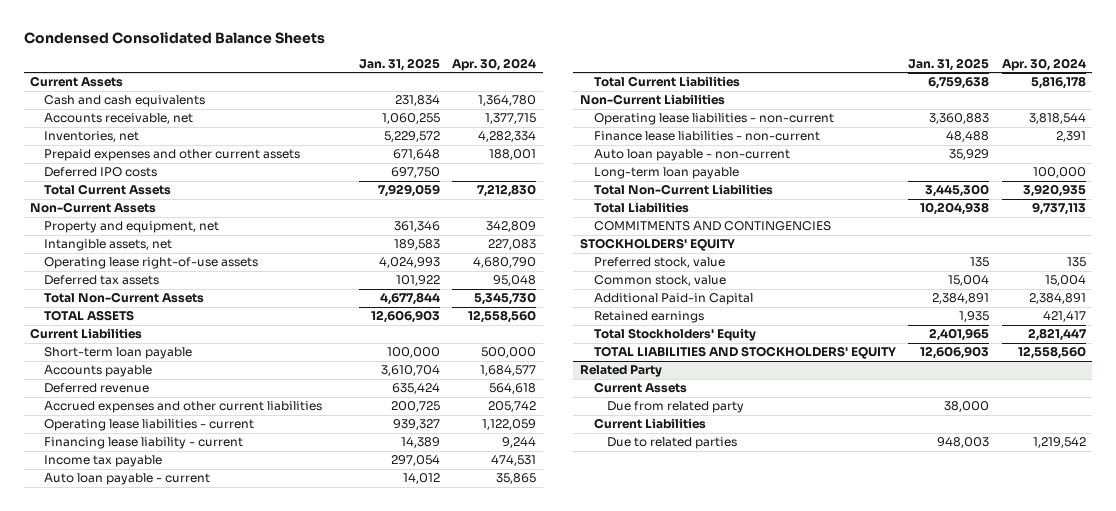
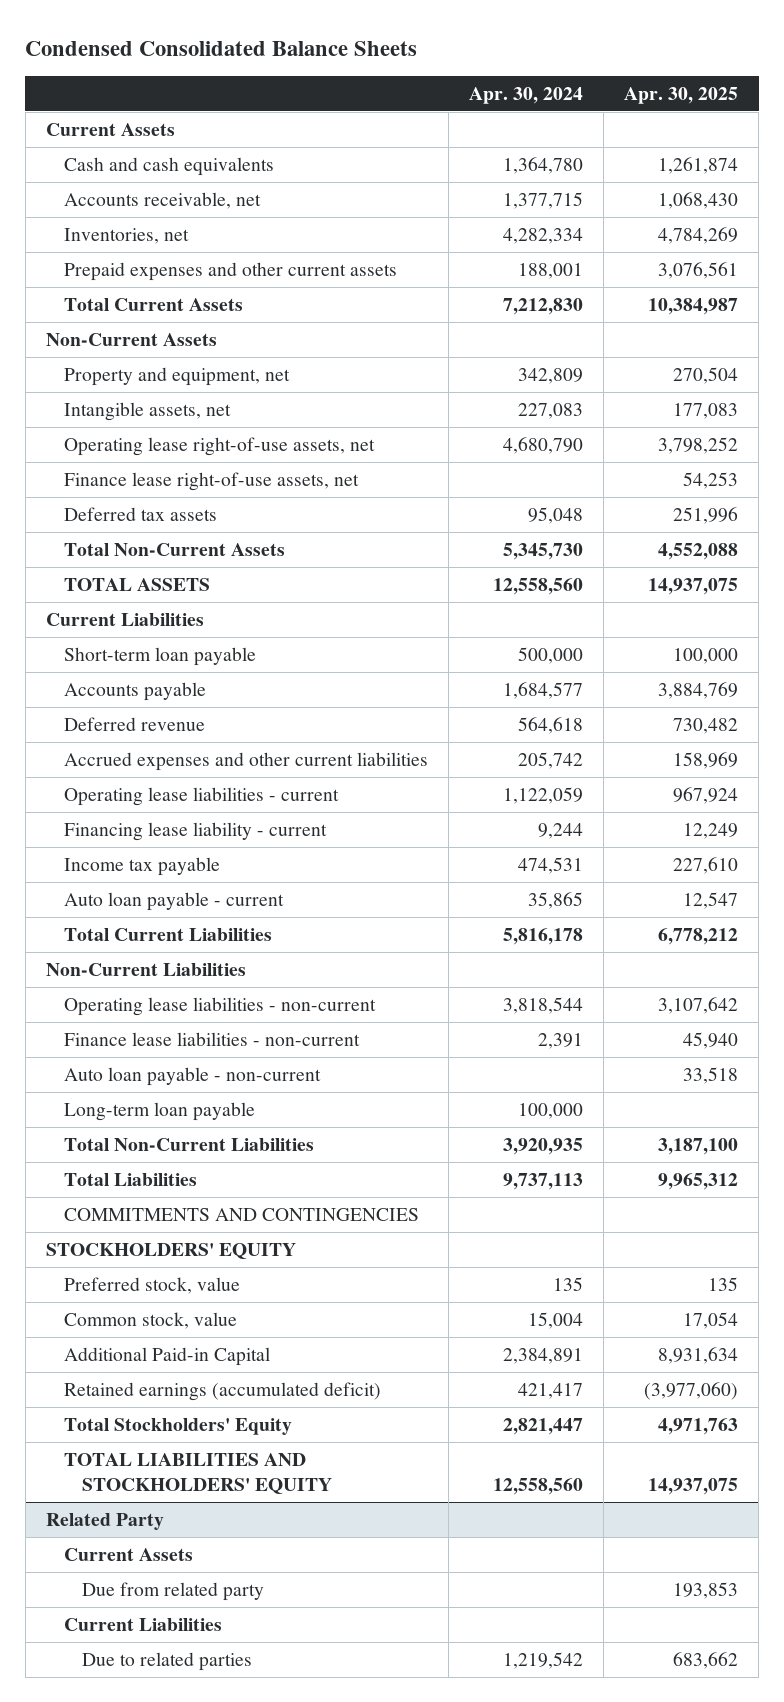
- | Jan. 31, 2025 | Apr. 30, 2024
+ | Apr. 30, 2024 | Apr. 30, 2025
- Deferred IPO costs | 697,750 |
- Operating lease right-of-use assets | 4,024,993 | 4,680,790
+ Operating lease right-of-use assets, net | 4,680,790 | 3,798,252
+ Finance lease right-of-use assets, net | | 54,253
- Retained earnings | 1,935 | 421,417
+ Retained earnings (accumulated deficit) | 421,417 | (3,977,060)

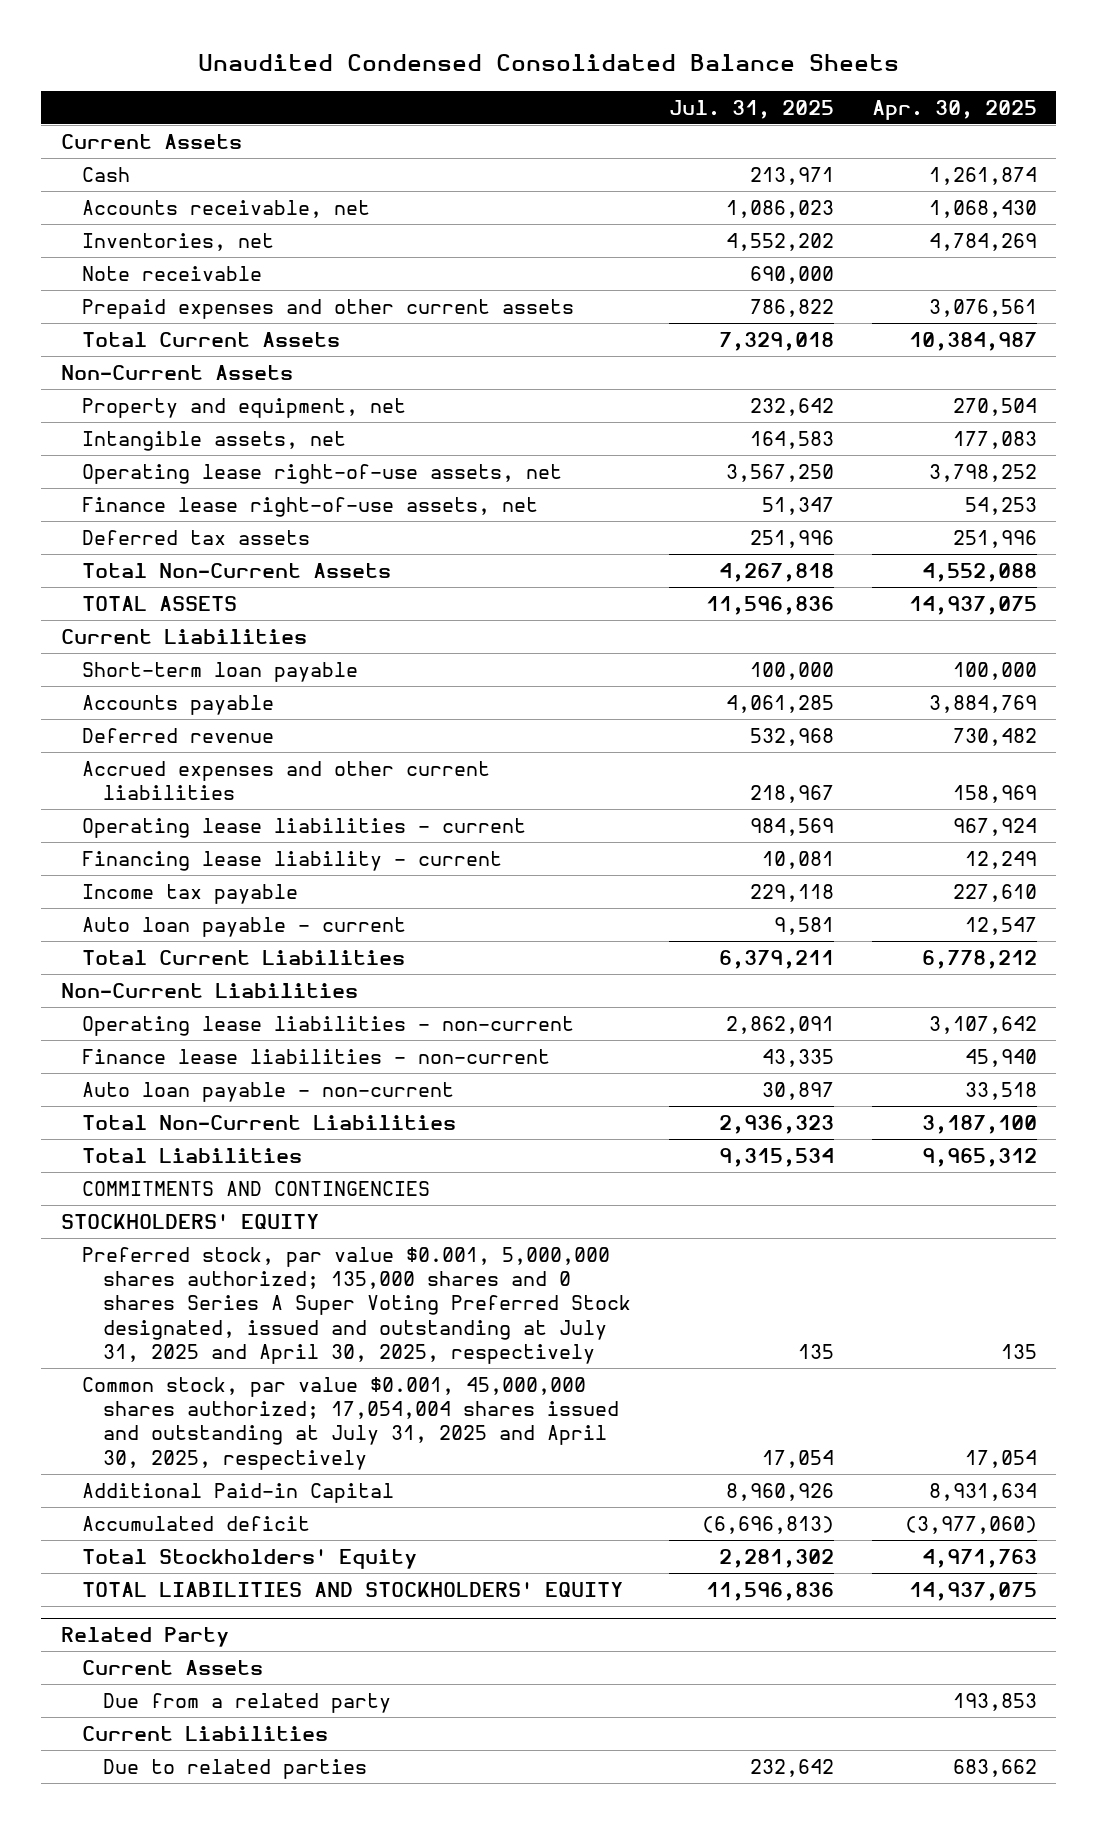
- Condensed Consolidated Balance Sheets
+ Unaudited Condensed Consolidated Balance Sheets
- | Apr. 30, 2024 | Apr. 30, 2025
+ | Jul. 31, 2025 | Apr. 30, 2025
- Cash and cash equivalents | 1,364,780 | 1,261,874
+ Cash | 213,971 | 1,261,874
+ Note receivable | 690,000 |
- Long-term loan payable | 100,000 |
- Preferred stock, value | 135 | 135
- Common stock, value | 15,004 | 17,054
+ Preferred stock, par value $0.001, 5,000,000 shares authorized; 135,000 shares and 0 shares Series A Super Voting Preferred Stock designated, issued and outstanding at July 31, 2025 and April 30, 2025, respectively | 135 | 135
+ Common stock, par value $0.001, 45,000,000 shares authorized; 17,054,004 shares issued and outstanding at July 31, 2025 and April 30, 2025, respectively | 17,054 | 17,054
- Retained earnings (accumulated deficit) | 421,417 | (3,977,060)
+ Accumulated deficit | (6,696,813) | (3,977,060)
@ Related Party
- Due from related party | | 193,853
+ Due from a related party | | 193,853

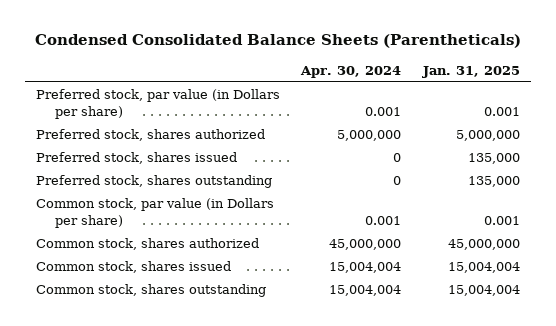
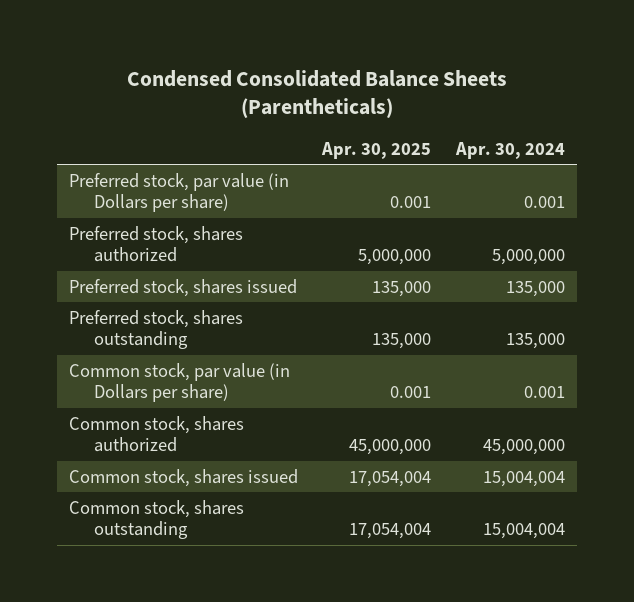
- | Apr. 30, 2024 | Jan. 31, 2025
+ | Apr. 30, 2025 | Apr. 30, 2024
- Preferred stock, shares issued | 0 | 135,000
- Preferred stock, shares outstanding | 0 | 135,000
+ Preferred stock, shares issued | 135,000 | 135,000
+ Preferred stock, shares outstanding | 135,000 | 135,000

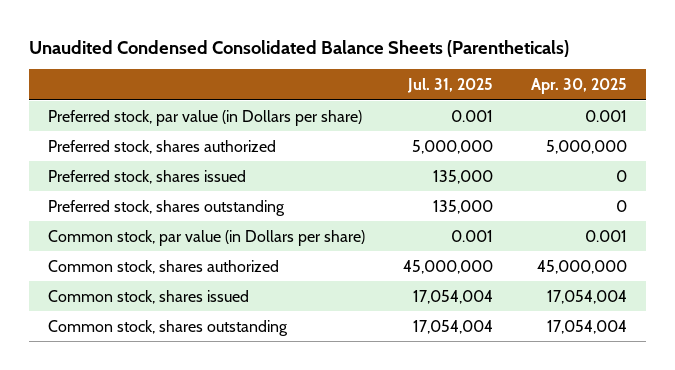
- Condensed Consolidated Balance Sheets (Parentheticals)
+ Unaudited Condensed Consolidated Balance Sheets (Parentheticals)
- | Apr. 30, 2025 | Apr. 30, 2024
+ | Jul. 31, 2025 | Apr. 30, 2025
- Preferred stock, shares issued | 135,000 | 135,000
- Preferred stock, shares outstanding | 135,000 | 135,000
+ Preferred stock, shares issued | 135,000 | 0
+ Preferred stock, shares outstanding | 135,000 | 0

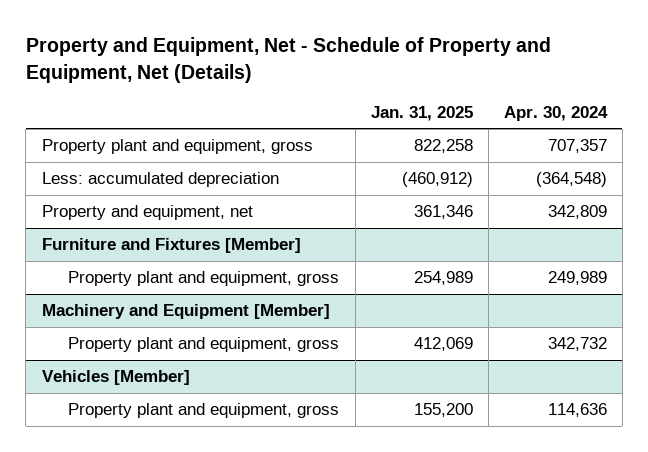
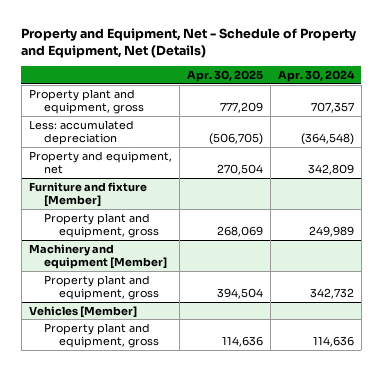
- | Jan. 31, 2025 | Apr. 30, 2024
+ | Apr. 30, 2025 | Apr. 30, 2024
- Furniture and Fixtures [Member]
+ Furniture and fixture [Member]
- Machinery and Equipment [Member]
+ Machinery and equipment [Member]

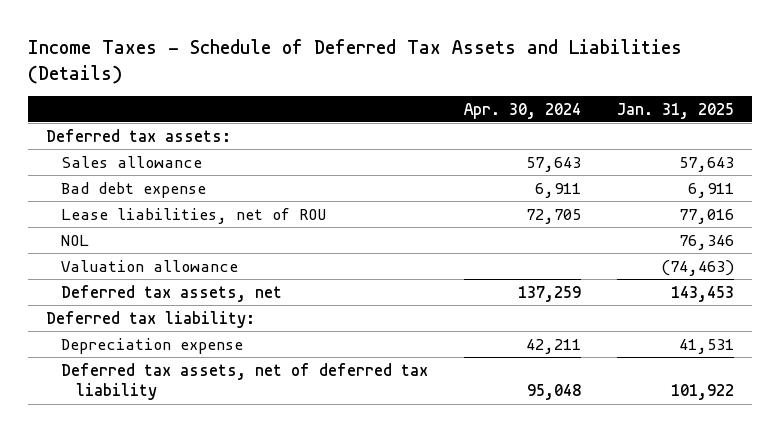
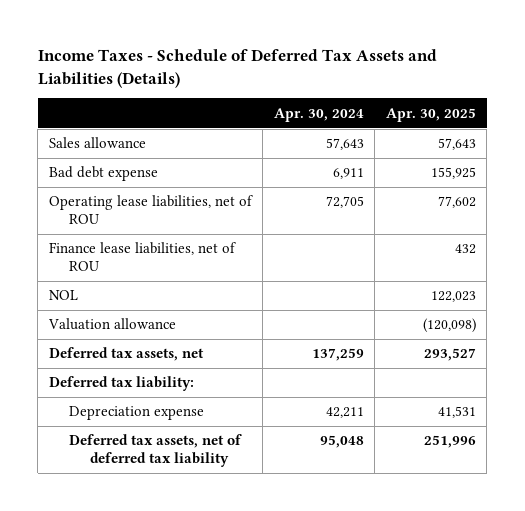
- | Apr. 30, 2024 | Jan. 31, 2025
+ | Apr. 30, 2024 | Apr. 30, 2025
- Deferred tax assets:
- Lease liabilities, net of ROU | 72,705 | 77,016
+ Operating lease liabilities, net of ROU | 72,705 | 77,602
+ Finance lease liabilities, net of ROU | | 432

